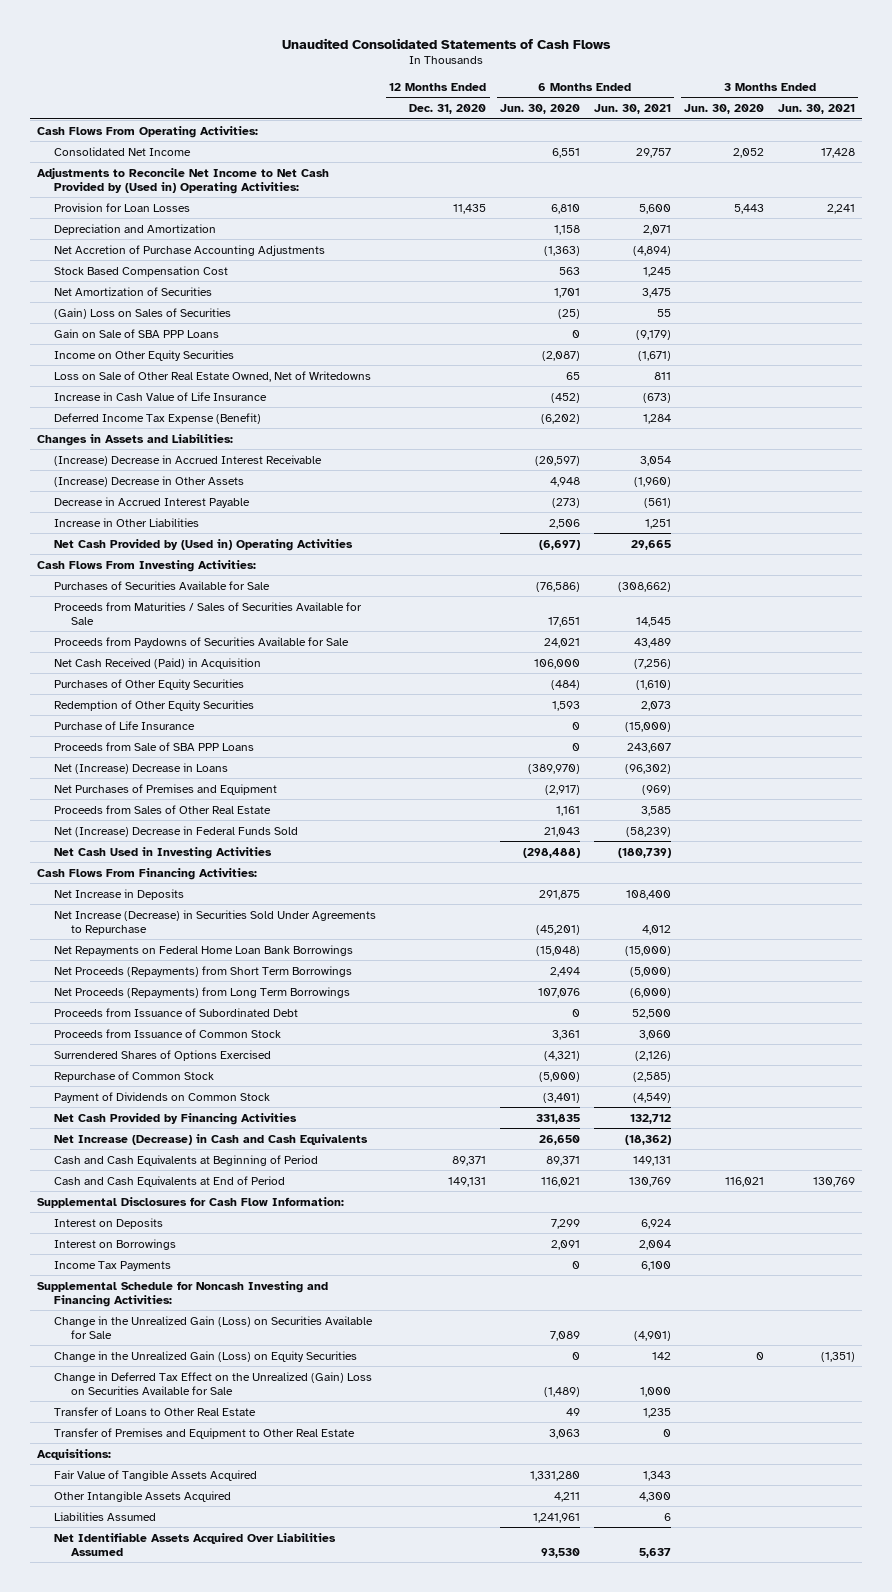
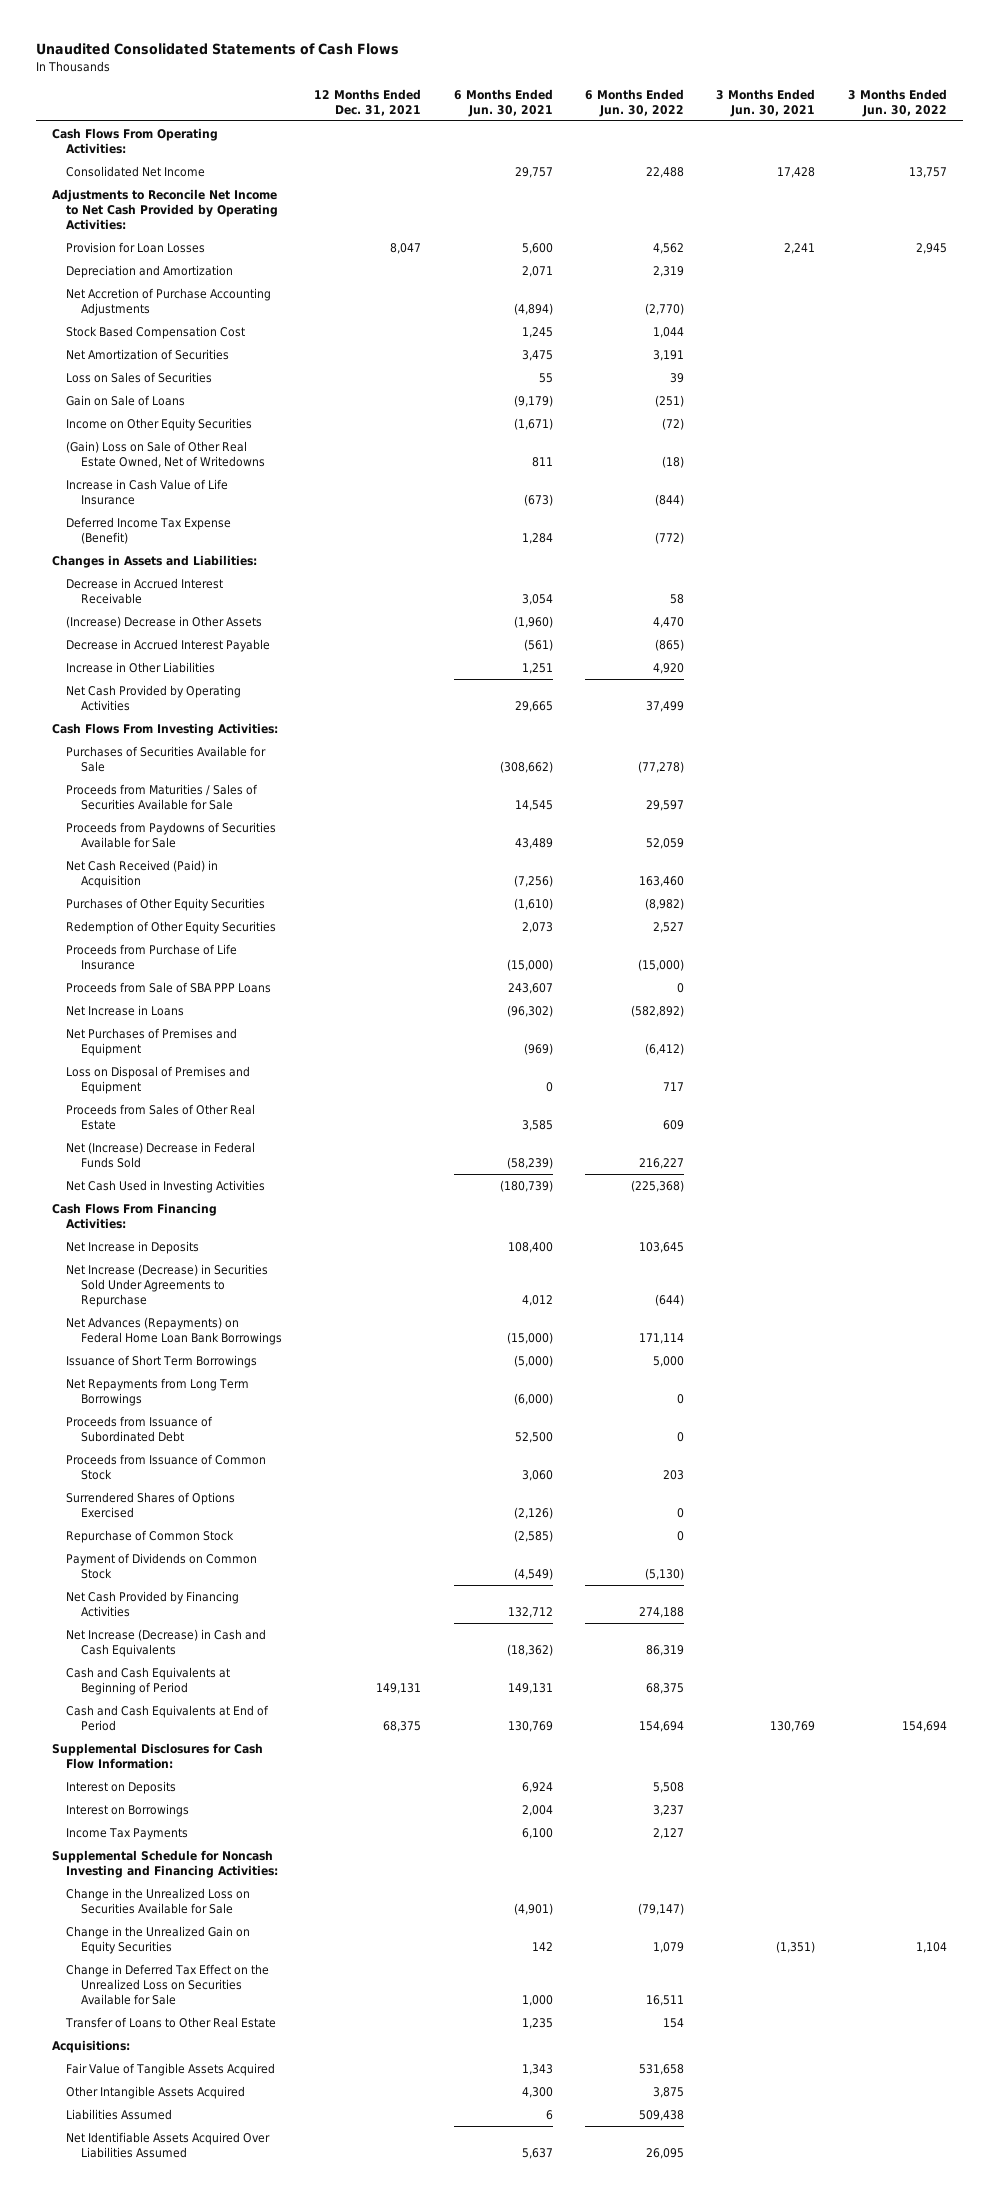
- | 12 Months Ended Dec. 31, 2020 | 6 Months Ended Jun. 30, 2020 | 6 Months Ended Jun. 30, 2021 | 3 Months Ended Jun. 30, 2020 | 3 Months Ended Jun. 30, 2021
+ | 12 Months Ended Dec. 31, 2021 | 6 Months Ended Jun. 30, 2021 | 6 Months Ended Jun. 30, 2022 | 3 Months Ended Jun. 30, 2021 | 3 Months Ended Jun. 30, 2022
- Adjustments to Reconcile Net Income to Net Cash Provided by (Used in) Operating Activities:
+ Adjustments to Reconcile Net Income to Net Cash Provided by Operating Activities:
- (Gain) Loss on Sales of Securities | | (25) | 55 | |
- Gain on Sale of SBA PPP Loans | | 0 | (9,179) | |
+ Loss on Sales of Securities | | 55 | 39 | |
+ Gain on Sale of Loans | | (9,179) | (251) | |
- Loss on Sale of Other Real Estate Owned, Net of Writedowns | | 65 | 811 | |
+ (Gain) Loss on Sale of Other Real Estate Owned, Net of Writedowns | | 811 | (18) | |
- (Increase) Decrease in Accrued Interest Receivable | | (20,597) | 3,054 | |
+ Decrease in Accrued Interest Receivable | | 3,054 | 58 | |
- Net Cash Provided by (Used in) Operating Activities | | (6,697) | 29,665 | |
+ Net Cash Provided by Operating Activities | | 29,665 | 37,499 | |
- Purchase of Life Insurance | | 0 | (15,000) | |
+ Proceeds from Purchase of Life Insurance | | (15,000) | (15,000) | |
- Net (Increase) Decrease in Loans | | (389,970) | (96,302) | |
+ Net Increase in Loans | | (96,302) | (582,892) | |
+ Loss on Disposal of Premises and Equipment | | 0 | 717 | |
- Net Repayments on Federal Home Loan Bank Borrowings | | (15,048) | (15,000) | |
- Net Proceeds (Repayments) from Short Term Borrowings | | 2,494 | (5,000) | |
- Net Proceeds (Repayments) from Long Term Borrowings | | 107,076 | (6,000) | |
+ Net Advances (Repayments) on Federal Home Loan Bank Borrowings | | (15,000) | 171,114 | |
+ Issuance of Short Term Borrowings | | (5,000) | 5,000 | |
+ Net Repayments from Long Term Borrowings | | (6,000) | 0 | |
- Change in the Unrealized Gain (Loss) on Securities Available for Sale | | 7,089 | (4,901) | |
- Change in the Unrealized Gain (Loss) on Equity Securities | | 0 | 142 | 0 | (1,351)
- Change in Deferred Tax Effect on the Unrealized (Gain) Loss on Securities Available for Sale | | (1,489) | 1,000 | |
+ Change in the Unrealized Loss on Securities Available for Sale | | (4,901) | (79,147) | |
+ Change in the Unrealized Gain on Equity Securities | | 142 | 1,079 | (1,351) | 1,104
+ Change in Deferred Tax Effect on the Unrealized Loss on Securities Available for Sale | | 1,000 | 16,511 | |
- Transfer of Premises and Equipment to Other Real Estate | | 3,063 | 0 | |

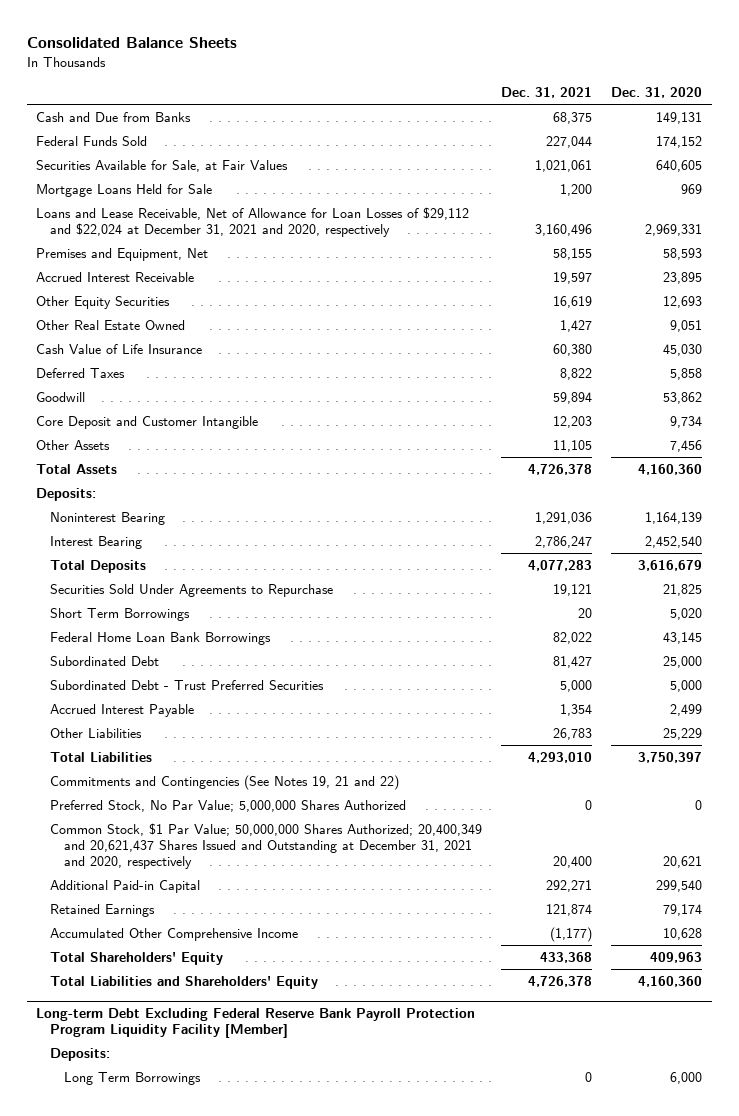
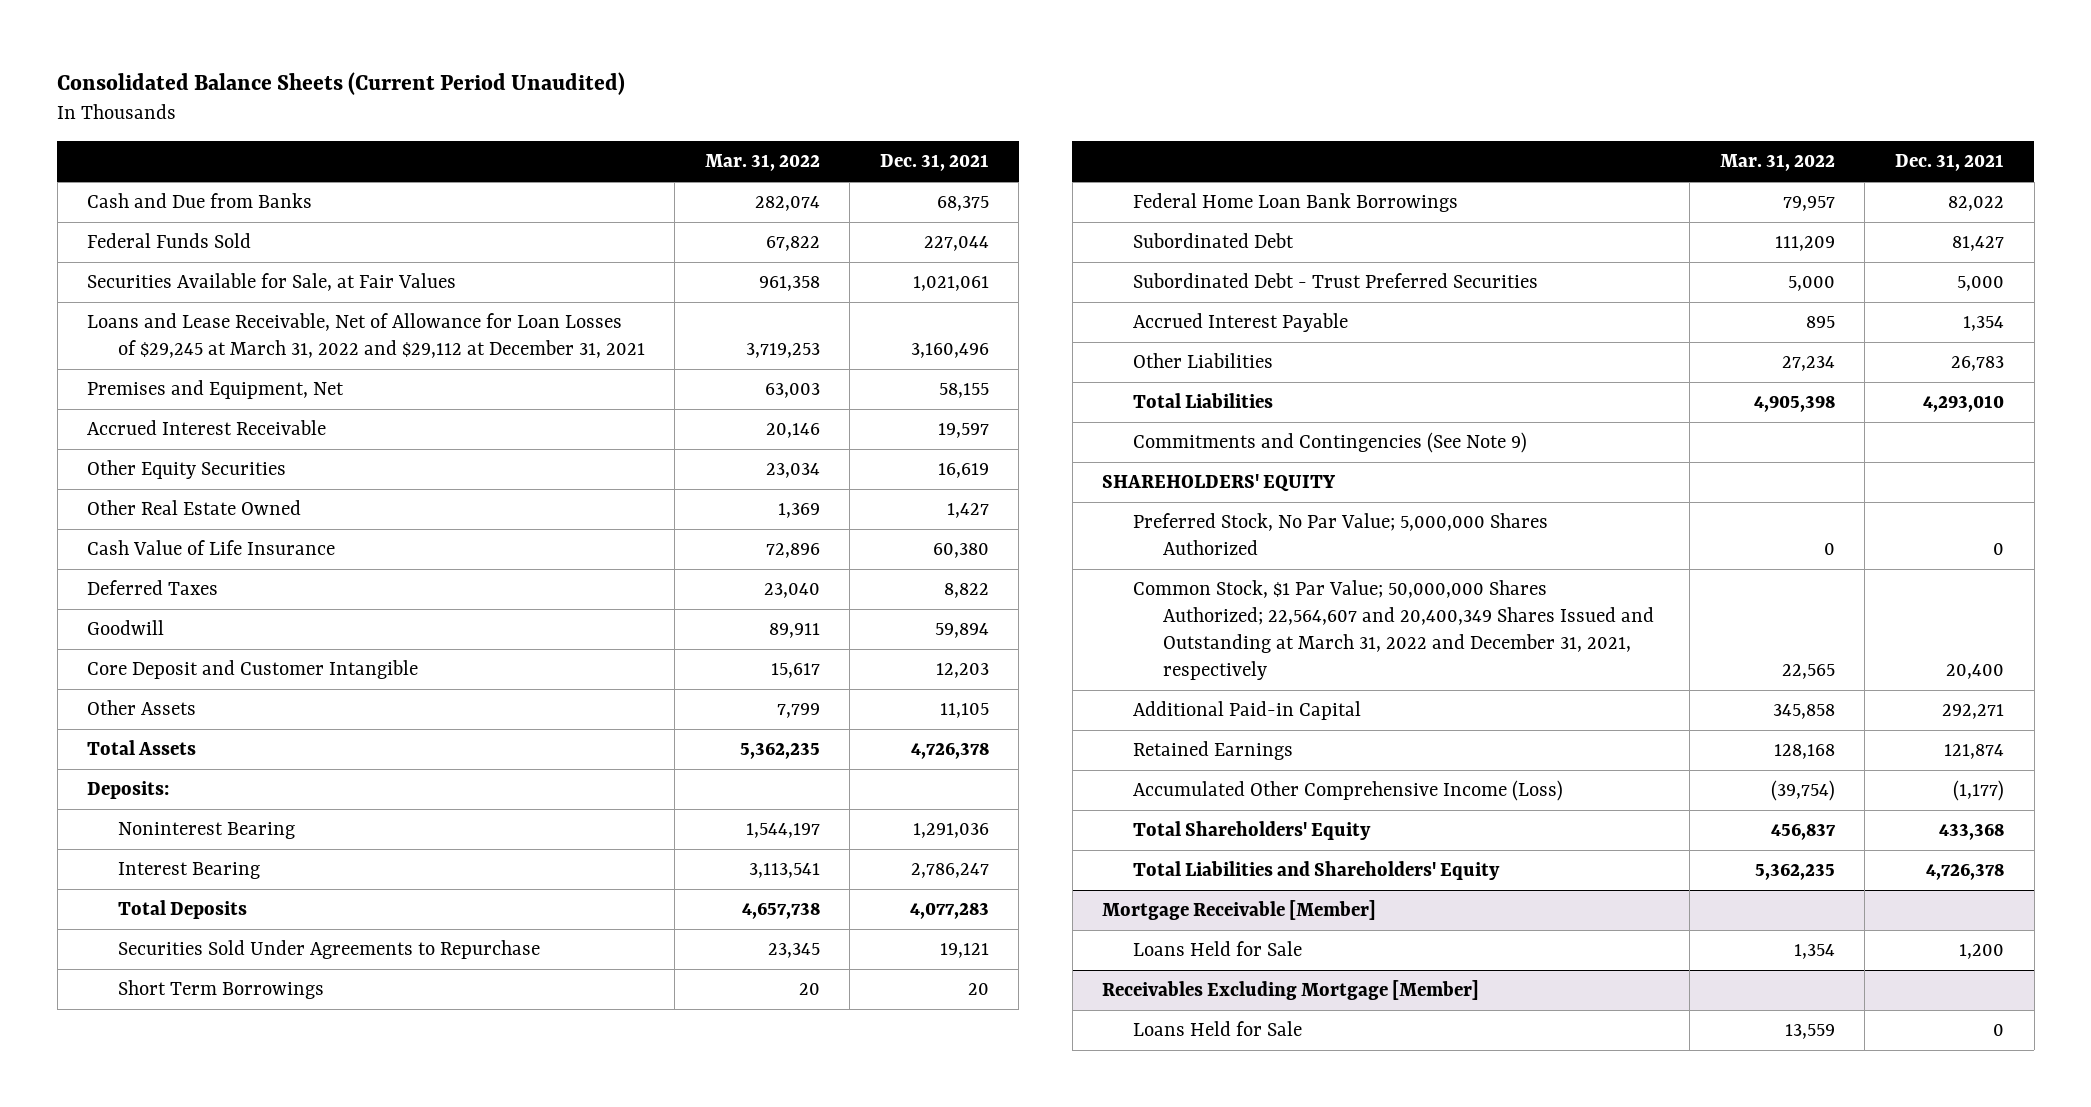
- Consolidated Balance Sheets
+ Consolidated Balance Sheets (Current Period Unaudited)
- | Dec. 31, 2021 | Dec. 31, 2020
+ | Mar. 31, 2022 | Dec. 31, 2021
- Mortgage Loans Held for Sale | 1,200 | 969
- Loans and Lease Receivable, Net of Allowance for Loan Losses of $29,112 and $22,024 at December 31, 2021 and 2020, respectively | 3,160,496 | 2,969,331
+ Loans and Lease Receivable, Net of Allowance for Loan Losses of $29,245 at March 31, 2022 and $29,112 at December 31, 2021 | 3,719,253 | 3,160,496
- Commitments and Contingencies (See Notes 19, 21 and 22)
+ Commitments and Contingencies (See Note 9)
+ SHAREHOLDERS' EQUITY
- Common Stock, $1 Par Value; 50,000,000 Shares Authorized; 20,400,349 and 20,621,437 Shares Issued and Outstanding at December 31, 2021 and 2020, respectively | 20,400 | 20,621
+ Common Stock, $1 Par Value; 50,000,000 Shares Authorized; 22,564,607 and 20,400,349 Shares Issued and Outstanding at March 31, 2022 and December 31, 2021, respectively | 22,565 | 20,400
- Accumulated Other Comprehensive Income | (1,177) | 10,628
+ Accumulated Other Comprehensive Income (Loss) | (39,754) | (1,177)
- Long-term Debt Excluding Federal Reserve Bank Payroll Protection Program Liquidity Facility [Member]
- Deposits:
- Long Term Borrowings | 0 | 6,000
+ Mortgage Receivable [Member]
+ Loans Held for Sale | 1,354 | 1,200
+ Receivables Excluding Mortgage [Member]
+ Loans Held for Sale | 13,559 | 0

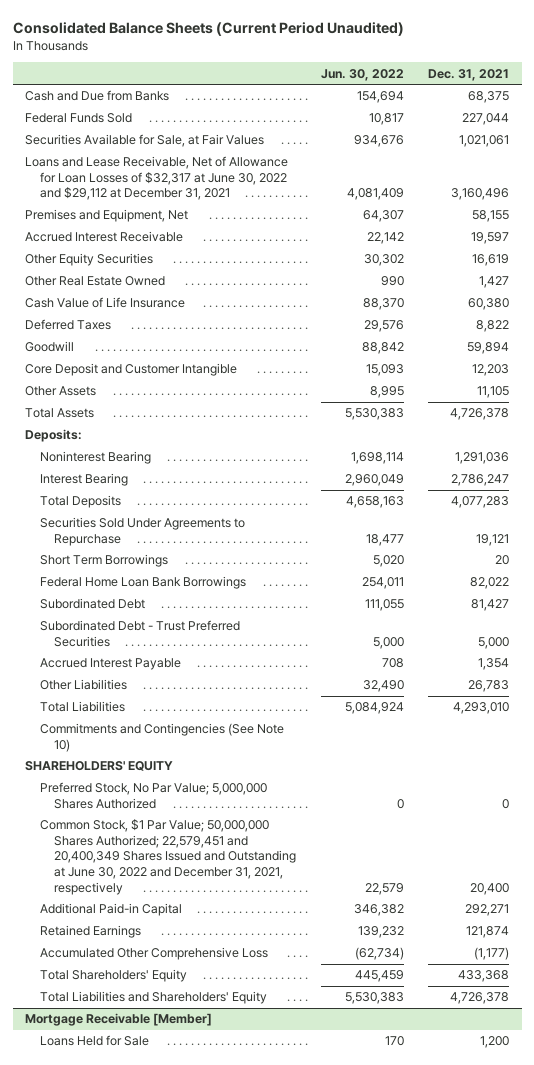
- | Mar. 31, 2022 | Dec. 31, 2021
+ | Jun. 30, 2022 | Dec. 31, 2021
- Loans and Lease Receivable, Net of Allowance for Loan Losses of $29,245 at March 31, 2022 and $29,112 at December 31, 2021 | 3,719,253 | 3,160,496
+ Loans and Lease Receivable, Net of Allowance for Loan Losses of $32,317 at June 30, 2022 and $29,112 at December 31, 2021 | 4,081,409 | 3,160,496
- Commitments and Contingencies (See Note 9)
+ Commitments and Contingencies (See Note 10)
- Common Stock, $1 Par Value; 50,000,000 Shares Authorized; 22,564,607 and 20,400,349 Shares Issued and Outstanding at March 31, 2022 and December 31, 2021, respectively | 22,565 | 20,400
+ Common Stock, $1 Par Value; 50,000,000 Shares Authorized; 22,579,451 and 20,400,349 Shares Issued and Outstanding at June 30, 2022 and December 31, 2021, respectively | 22,579 | 20,400
- Accumulated Other Comprehensive Income (Loss) | (39,754) | (1,177)
+ Accumulated Other Comprehensive Loss | (62,734) | (1,177)
- Receivables Excluding Mortgage [Member]
- Loans Held for Sale | 13,559 | 0

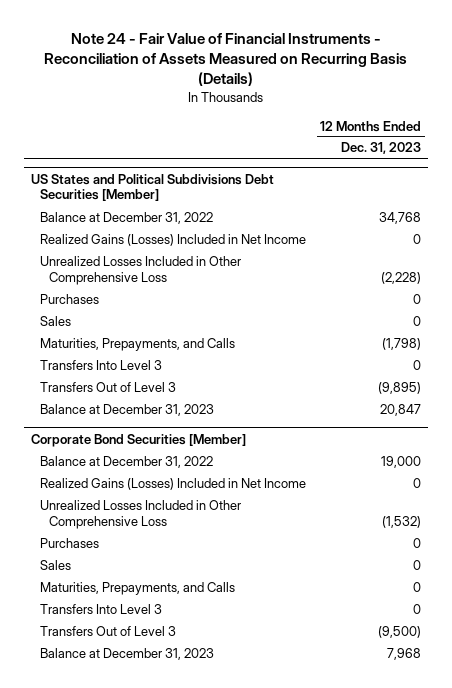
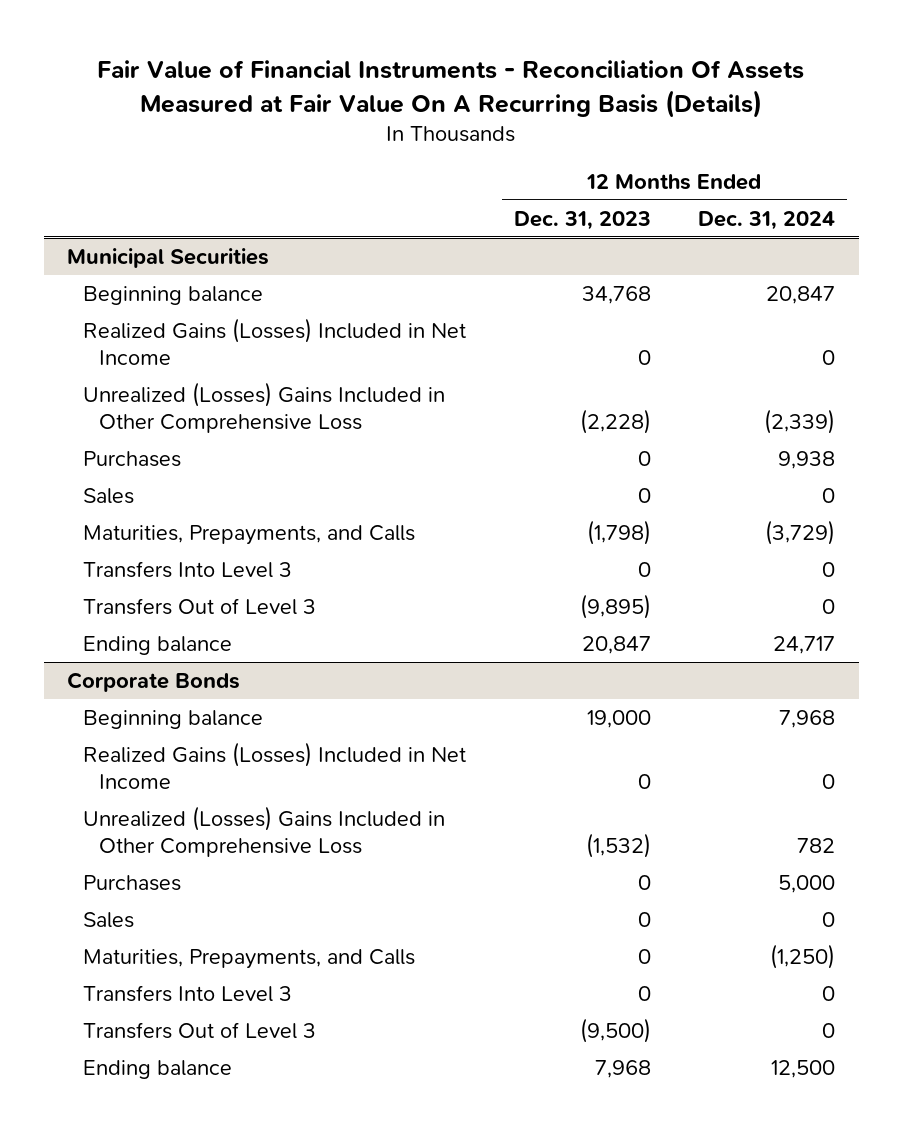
- Note 24 - Fair Value of Financial Instruments - Reconciliation of Assets Measured on Recurring Basis (Details)
+ Fair Value of Financial Instruments - Reconciliation Of Assets Measured at Fair Value On A Recurring Basis (Details)
- | 12 Months Ended Dec. 31, 2023
+ | 12 Months Ended Dec. 31, 2023 | 12 Months Ended Dec. 31, 2024
- US States and Political Subdivisions Debt Securities [Member]
- Balance at December 31, 2022 | 34,768
+ Municipal Securities
+ Beginning balance | 34,768 | 20,847
- Unrealized Losses Included in Other Comprehensive Loss | (2,228)
+ Unrealized (Losses) Gains Included in Other Comprehensive Loss | (2,228) | (2,339)
- Balance at December 31, 2023 | 20,847
- Corporate Bond Securities [Member]
- Balance at December 31, 2022 | 19,000
+ Ending balance | 20,847 | 24,717
+ Corporate Bonds
+ Beginning balance | 19,000 | 7,968
- Unrealized Losses Included in Other Comprehensive Loss | (1,532)
+ Unrealized (Losses) Gains Included in Other Comprehensive Loss | (1,532) | 782
- Balance at December 31, 2023 | 7,968
+ Ending balance | 7,968 | 12,500

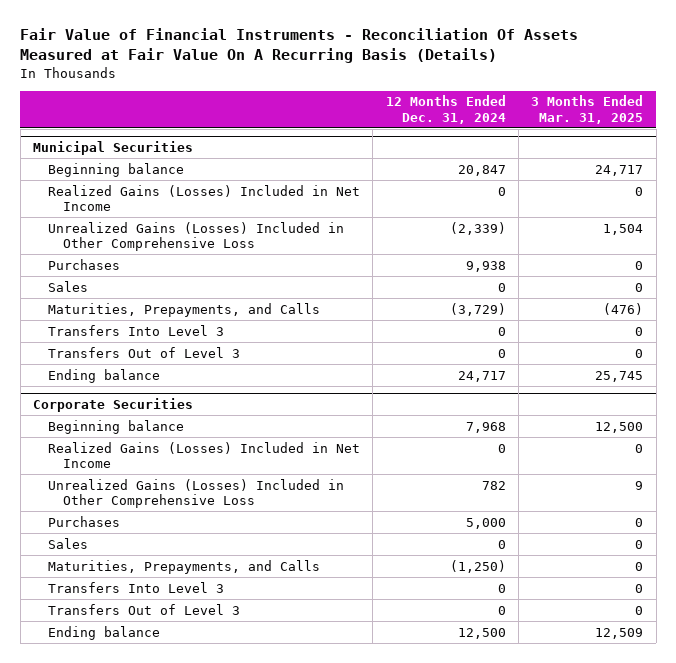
- | 12 Months Ended Dec. 31, 2023 | 12 Months Ended Dec. 31, 2024
+ | 12 Months Ended Dec. 31, 2024 | 3 Months Ended Mar. 31, 2025
@ Municipal Securities
- Unrealized (Losses) Gains Included in Other Comprehensive Loss | (2,228) | (2,339)
+ Unrealized Gains (Losses) Included in Other Comprehensive Loss | (2,339) | 1,504
- Corporate Bonds
+ Corporate Securities
- Unrealized (Losses) Gains Included in Other Comprehensive Loss | (1,532) | 782
+ Unrealized Gains (Losses) Included in Other Comprehensive Loss | 782 | 9

